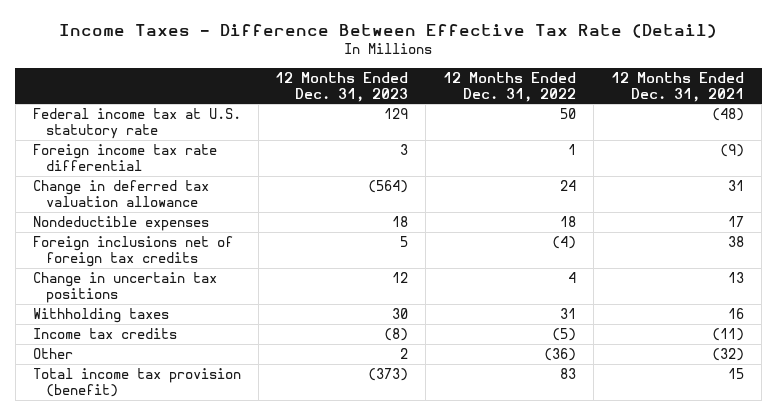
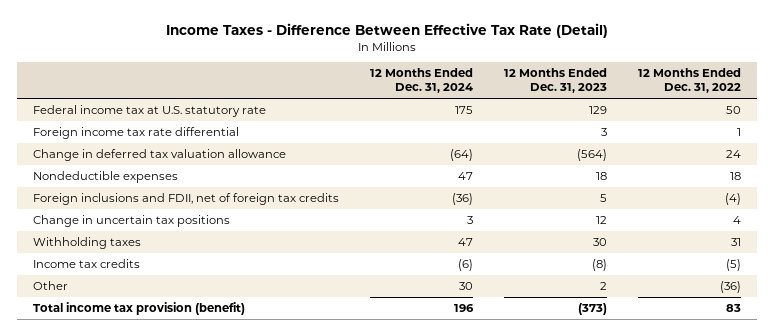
- | 12 Months Ended Dec. 31, 2023 | 12 Months Ended Dec. 31, 2022 | 12 Months Ended Dec. 31, 2021
+ | 12 Months Ended Dec. 31, 2024 | 12 Months Ended Dec. 31, 2023 | 12 Months Ended Dec. 31, 2022
- Foreign inclusions net of foreign tax credits | 5 | (4) | 38
+ Foreign inclusions and FDII, net of foreign tax credits | (36) | 5 | (4)

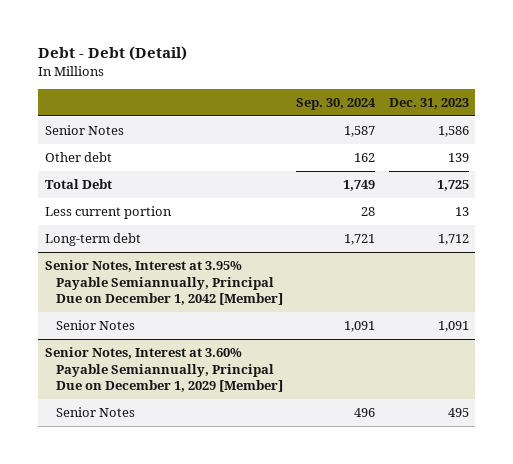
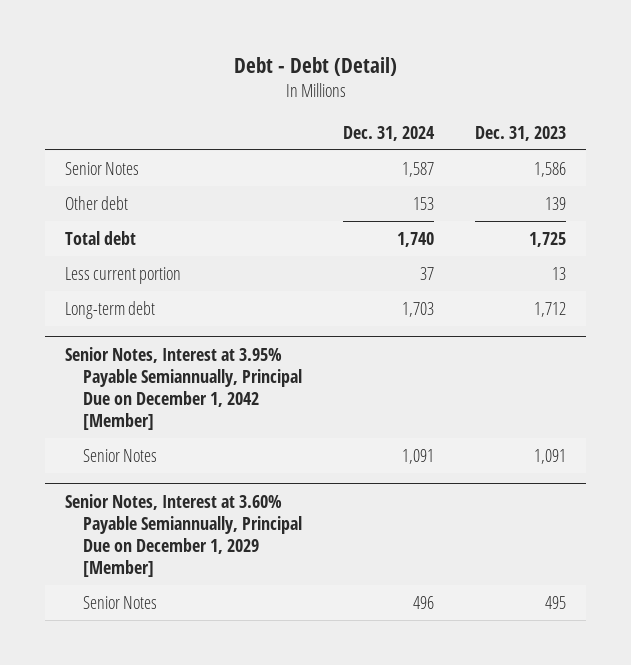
- | Sep. 30, 2024 | Dec. 31, 2023
+ | Dec. 31, 2024 | Dec. 31, 2023
- Total Debt | 1,749 | 1,725
+ Total debt | 1,740 | 1,725

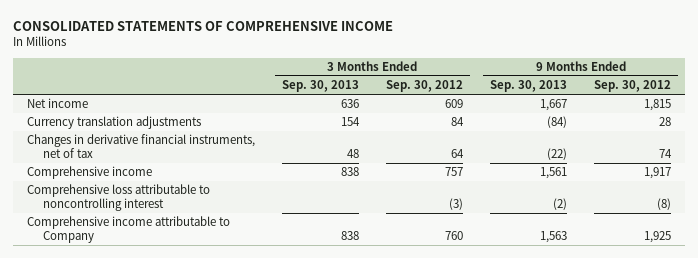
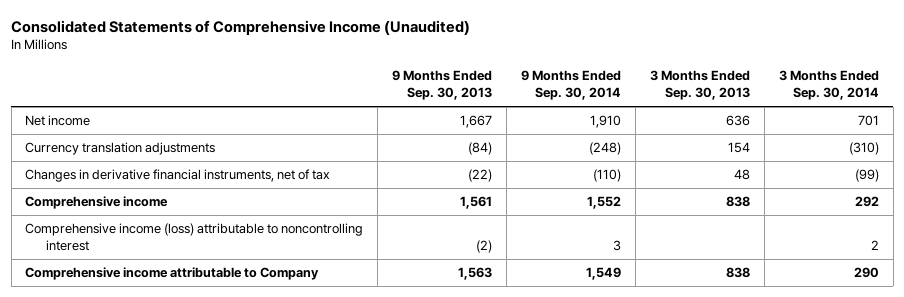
- CONSOLIDATED STATEMENTS OF COMPREHENSIVE INCOME
+ Consolidated Statements of Comprehensive Income (Unaudited)
- | 3 Months Ended Sep. 30, 2013 | 3 Months Ended Sep. 30, 2012 | 9 Months Ended Sep. 30, 2013 | 9 Months Ended Sep. 30, 2012
+ | 9 Months Ended Sep. 30, 2013 | 9 Months Ended Sep. 30, 2014 | 3 Months Ended Sep. 30, 2013 | 3 Months Ended Sep. 30, 2014
- Comprehensive loss attributable to noncontrolling interest | | (3) | (2) | (8)
+ Comprehensive income (loss) attributable to noncontrolling interest | (2) | 3 | | 2

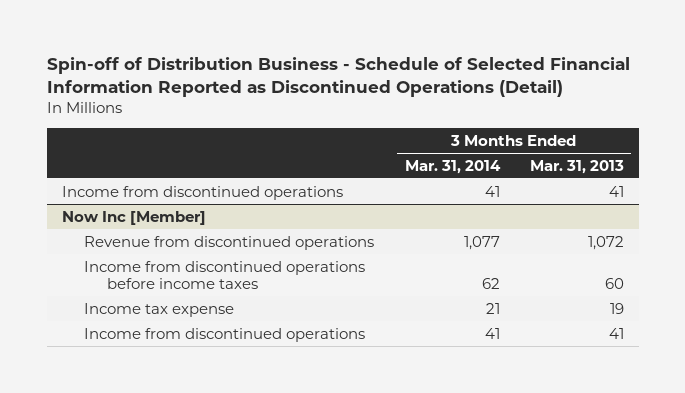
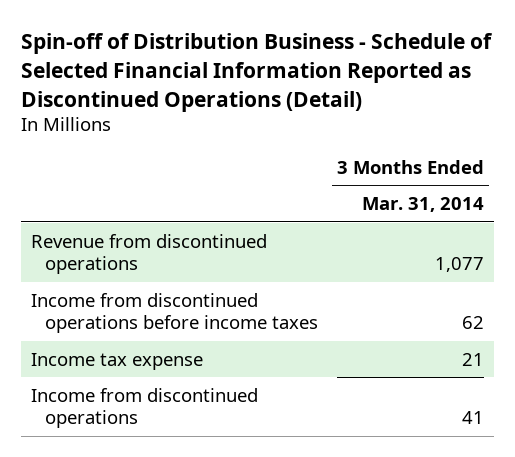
- | 3 Months Ended Mar. 31, 2014 | 3 Months Ended Mar. 31, 2013
+ | 3 Months Ended Mar. 31, 2014
- Income from discontinued operations | 41 | 41
- Now Inc [Member]

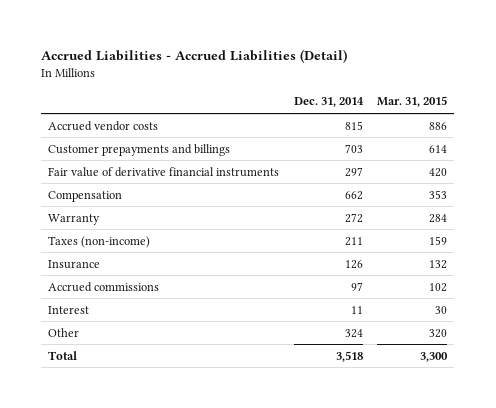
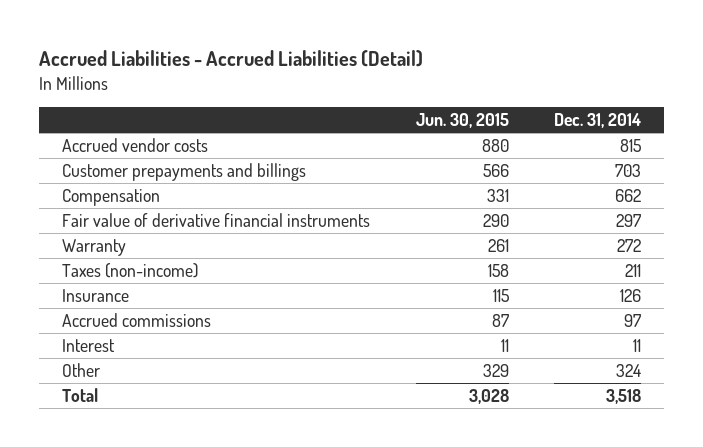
- | Dec. 31, 2014 | Mar. 31, 2015
+ | Jun. 30, 2015 | Dec. 31, 2014
moved down: Fair value of derivative financial instruments | 290 | 297

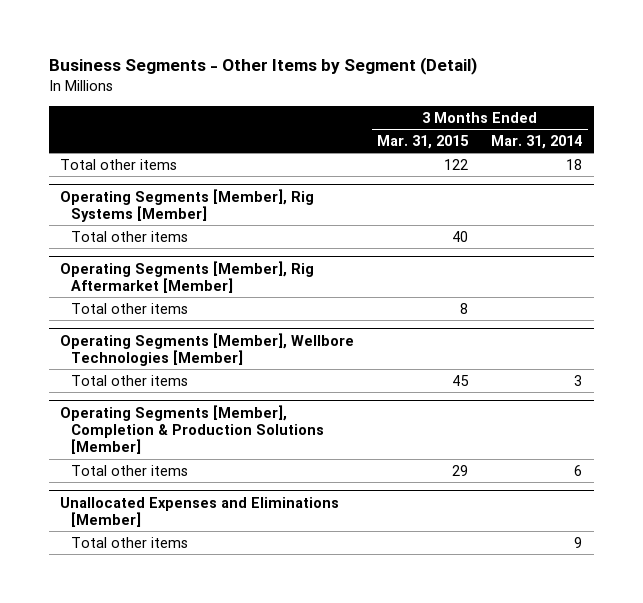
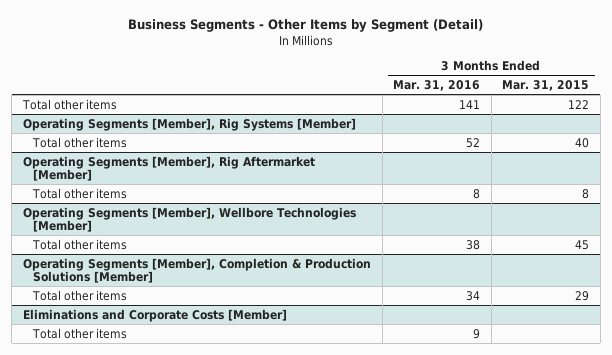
- | 3 Months Ended Mar. 31, 2015 | 3 Months Ended Mar. 31, 2014
+ | 3 Months Ended Mar. 31, 2016 | 3 Months Ended Mar. 31, 2015
- Unallocated Expenses and Eliminations [Member]
+ Eliminations and Corporate Costs [Member]

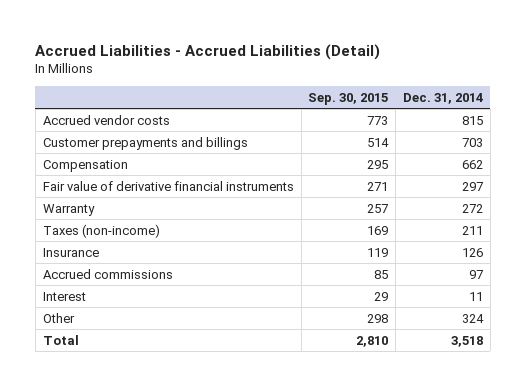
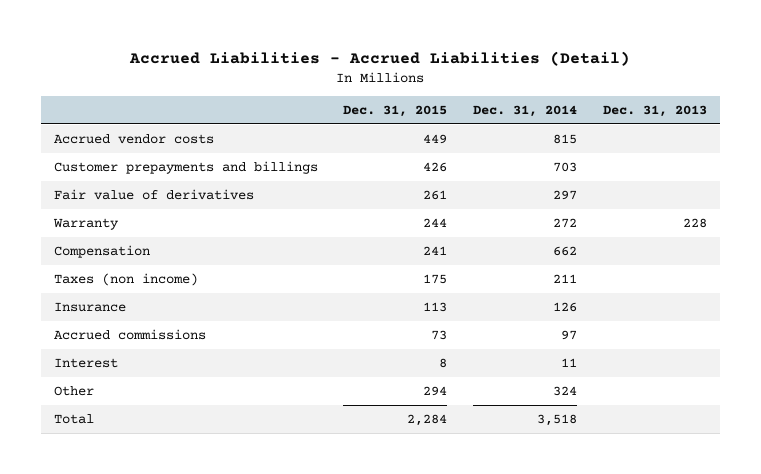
- | Sep. 30, 2015 | Dec. 31, 2014
+ | Dec. 31, 2015 | Dec. 31, 2014 | Dec. 31, 2013
- Fair value of derivative financial instruments | 271 | 297
+ Fair value of derivatives | 261 | 297 |
- Taxes (non-income) | 169 | 211
moved down: Compensation | 241 | 662 |
+ Taxes (non income) | 175 | 211 |

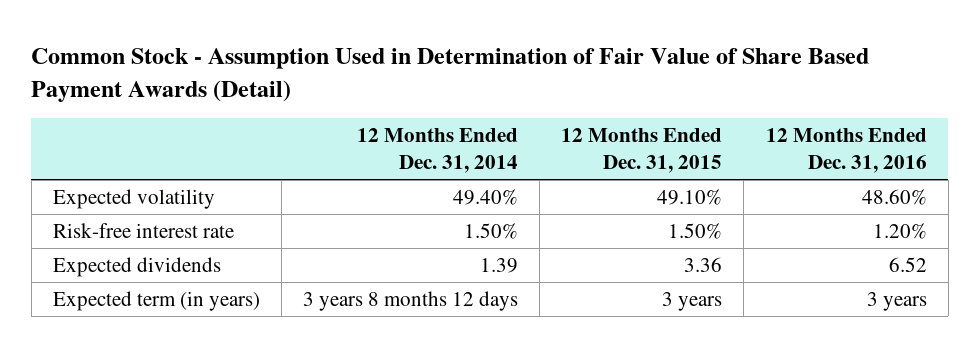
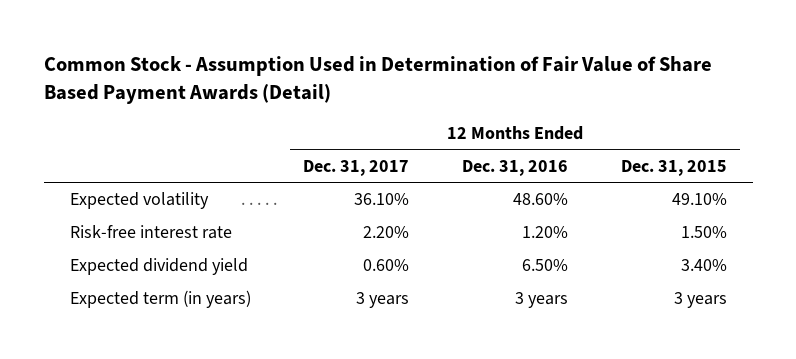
- | 12 Months Ended Dec. 31, 2014 | 12 Months Ended Dec. 31, 2015 | 12 Months Ended Dec. 31, 2016
+ | 12 Months Ended Dec. 31, 2017 | 12 Months Ended Dec. 31, 2016 | 12 Months Ended Dec. 31, 2015
- Expected dividends | 1.39 | 3.36 | 6.52
+ Expected dividend yield | 0.60% | 6.50% | 3.40%

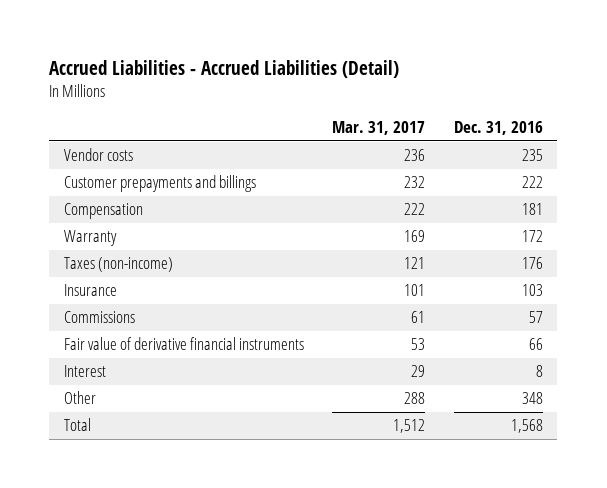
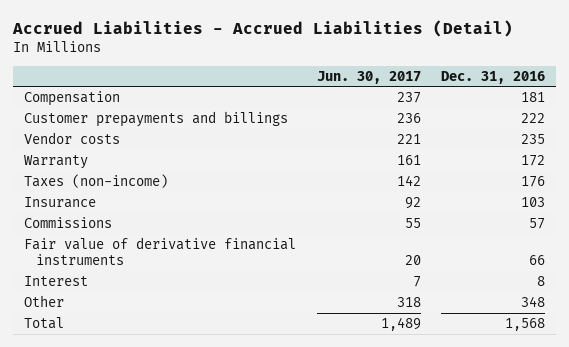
- | Mar. 31, 2017 | Dec. 31, 2016
+ | Jun. 30, 2017 | Dec. 31, 2016
moved down: Customer prepayments and billings | 236 | 222
moved down: Vendor costs | 221 | 235

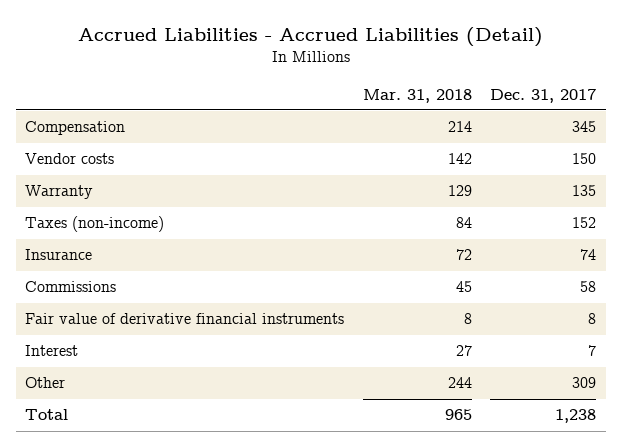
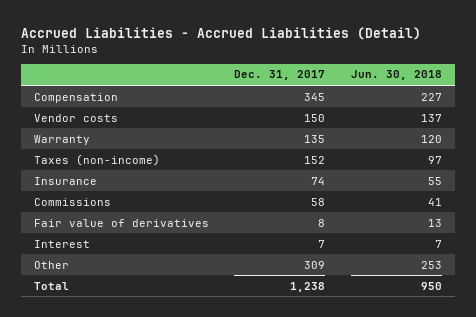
- | Mar. 31, 2018 | Dec. 31, 2017
+ | Dec. 31, 2017 | Jun. 30, 2018
- Fair value of derivative financial instruments | 8 | 8
+ Fair value of derivatives | 8 | 13

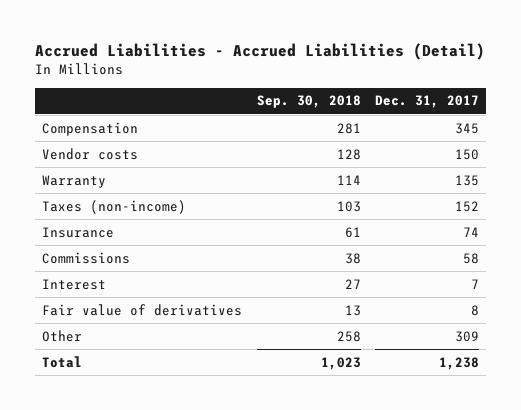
- | Dec. 31, 2017 | Jun. 30, 2018
+ | Sep. 30, 2018 | Dec. 31, 2017
moved down: Fair value of derivatives | 13 | 8

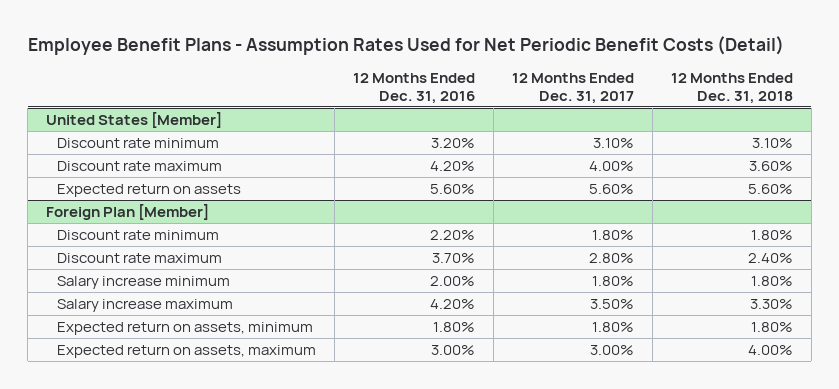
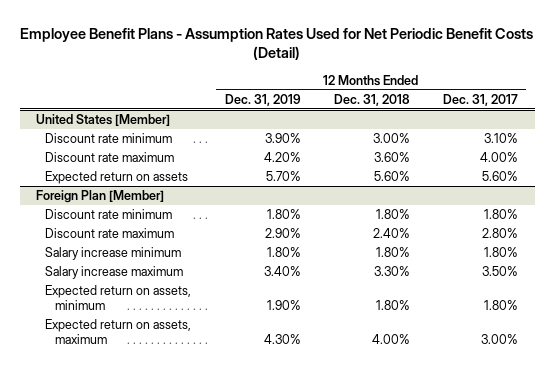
- | 12 Months Ended Dec. 31, 2016 | 12 Months Ended Dec. 31, 2017 | 12 Months Ended Dec. 31, 2018
+ | 12 Months Ended Dec. 31, 2019 | 12 Months Ended Dec. 31, 2018 | 12 Months Ended Dec. 31, 2017
@ United States [Member]
- Discount rate minimum | 3.20% | 3.10% | 3.10%
+ Discount rate minimum | 3.90% | 3.00% | 3.10%

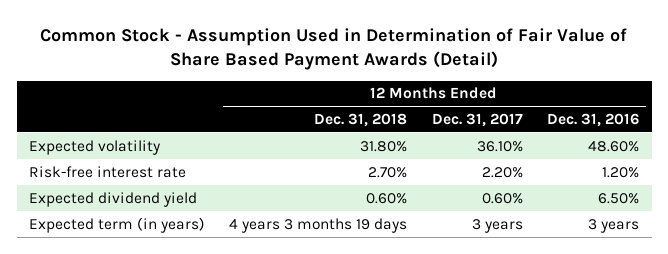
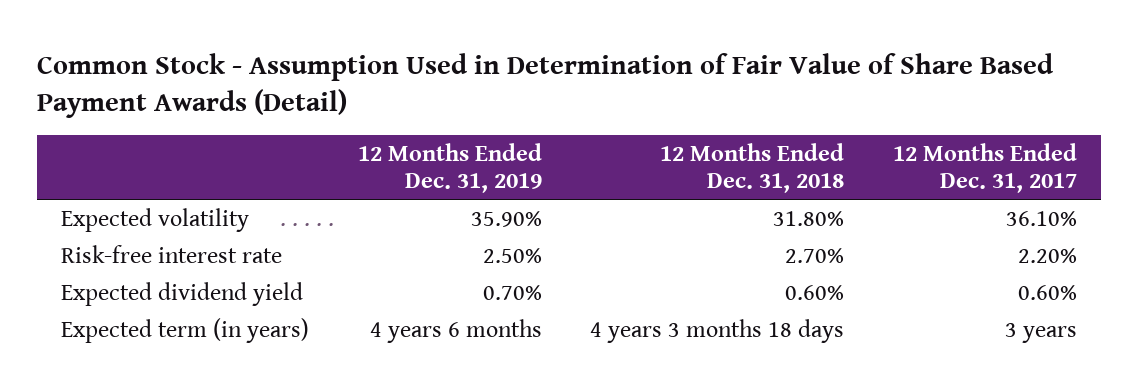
- | 12 Months Ended Dec. 31, 2018 | 12 Months Ended Dec. 31, 2017 | 12 Months Ended Dec. 31, 2016
+ | 12 Months Ended Dec. 31, 2019 | 12 Months Ended Dec. 31, 2018 | 12 Months Ended Dec. 31, 2017
- Expected term (in years) | 4 years 3 months 19 days | 3 years | 3 years
+ Expected term (in years) | 4 years 6 months | 4 years 3 months 18 days | 3 years

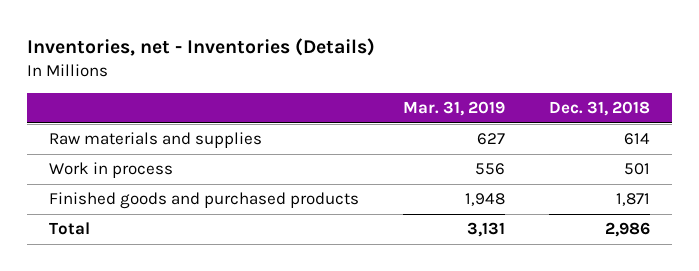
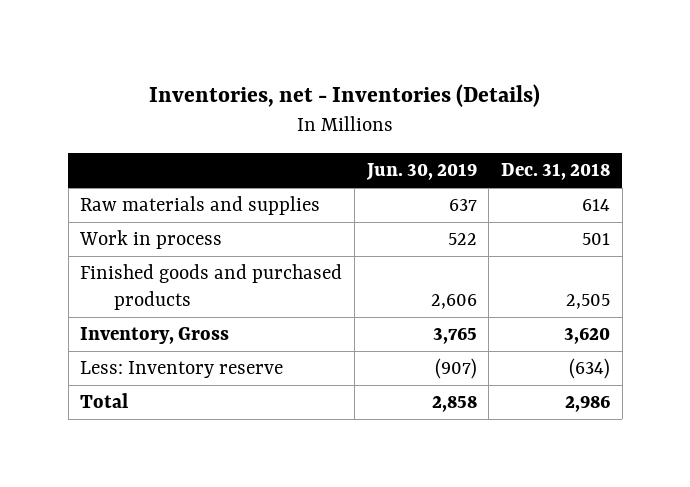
- | Mar. 31, 2019 | Dec. 31, 2018
+ | Jun. 30, 2019 | Dec. 31, 2018
- Finished goods and purchased products | 1,948 | 1,871
+ Finished goods and purchased products | 2,606 | 2,505
+ Inventory, Gross | 3,765 | 3,620
+ Less: Inventory reserve | (907) | (634)

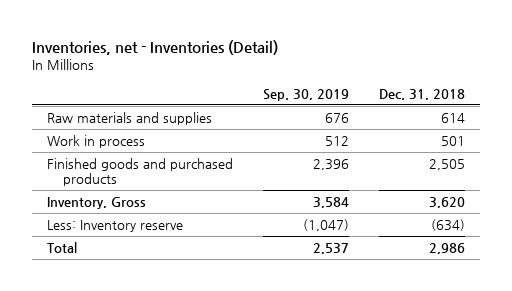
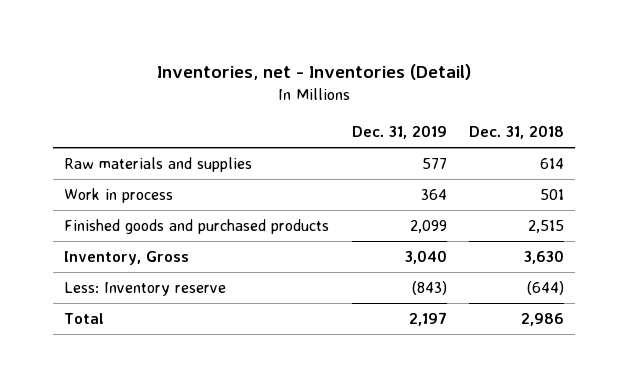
- | Sep. 30, 2019 | Dec. 31, 2018
+ | Dec. 31, 2019 | Dec. 31, 2018
- Finished goods and purchased products | 2,396 | 2,505
- Inventory, Gross | 3,584 | 3,620
- Less: Inventory reserve | (1,047) | (634)
+ Finished goods and purchased products | 2,099 | 2,515
+ Inventory, Gross | 3,040 | 3,630
+ Less: Inventory reserve | (843) | (644)

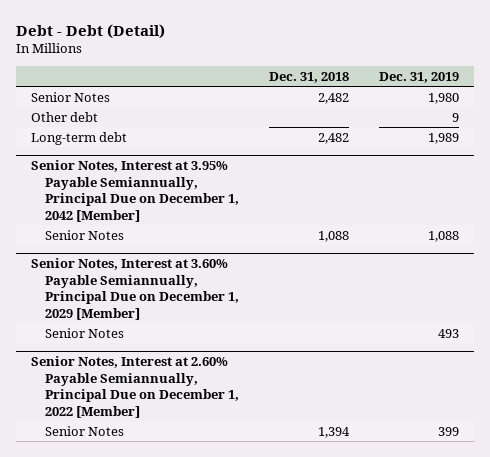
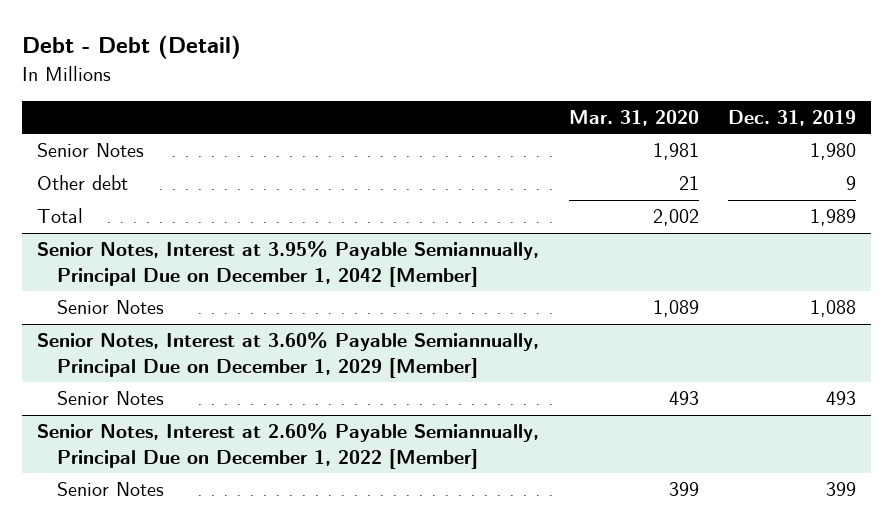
- | Dec. 31, 2018 | Dec. 31, 2019
+ | Mar. 31, 2020 | Dec. 31, 2019
- Long-term debt | 2,482 | 1,989
+ Total | 2,002 | 1,989

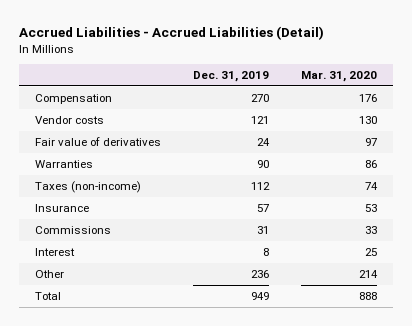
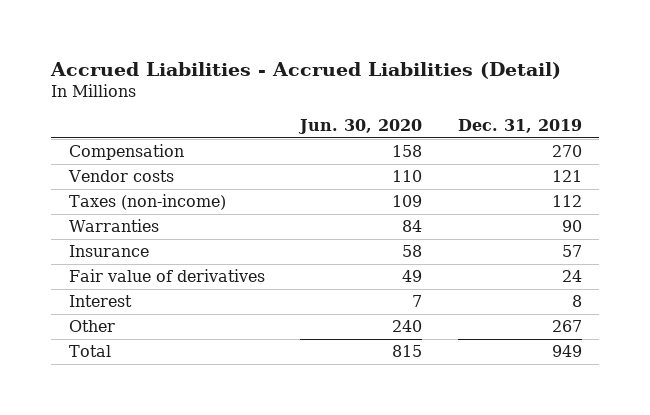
- | Dec. 31, 2019 | Mar. 31, 2020
+ | Jun. 30, 2020 | Dec. 31, 2019
moved down: Warranties | 84 | 90
- Commissions | 31 | 33
moved down: Fair value of derivatives | 49 | 24
- Other | 236 | 214
+ Other | 240 | 267

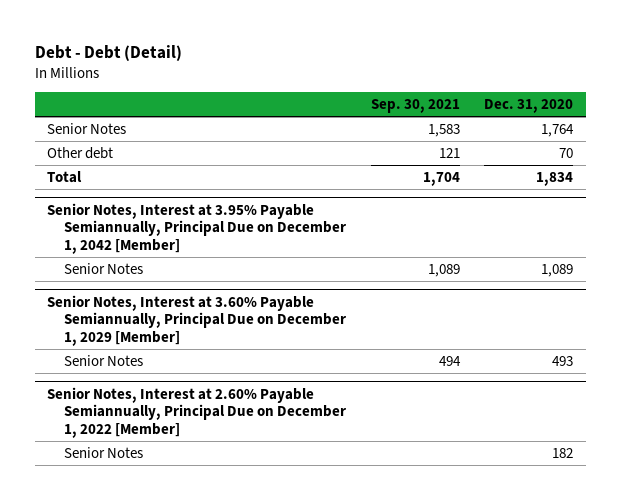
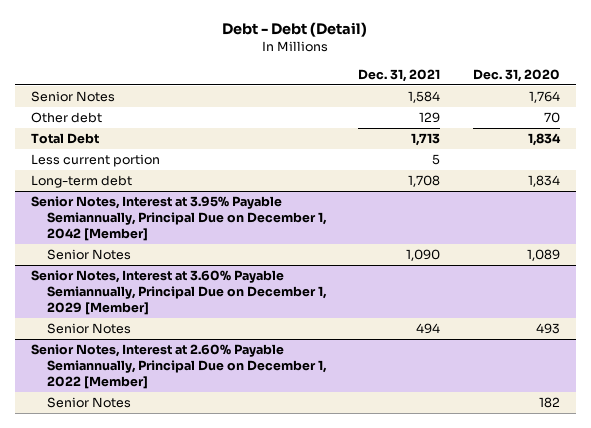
- | Sep. 30, 2021 | Dec. 31, 2020
+ | Dec. 31, 2021 | Dec. 31, 2020
- Total | 1,704 | 1,834
+ Total Debt | 1,713 | 1,834
+ Less current portion | 5 |
+ Long-term debt | 1,708 | 1,834

